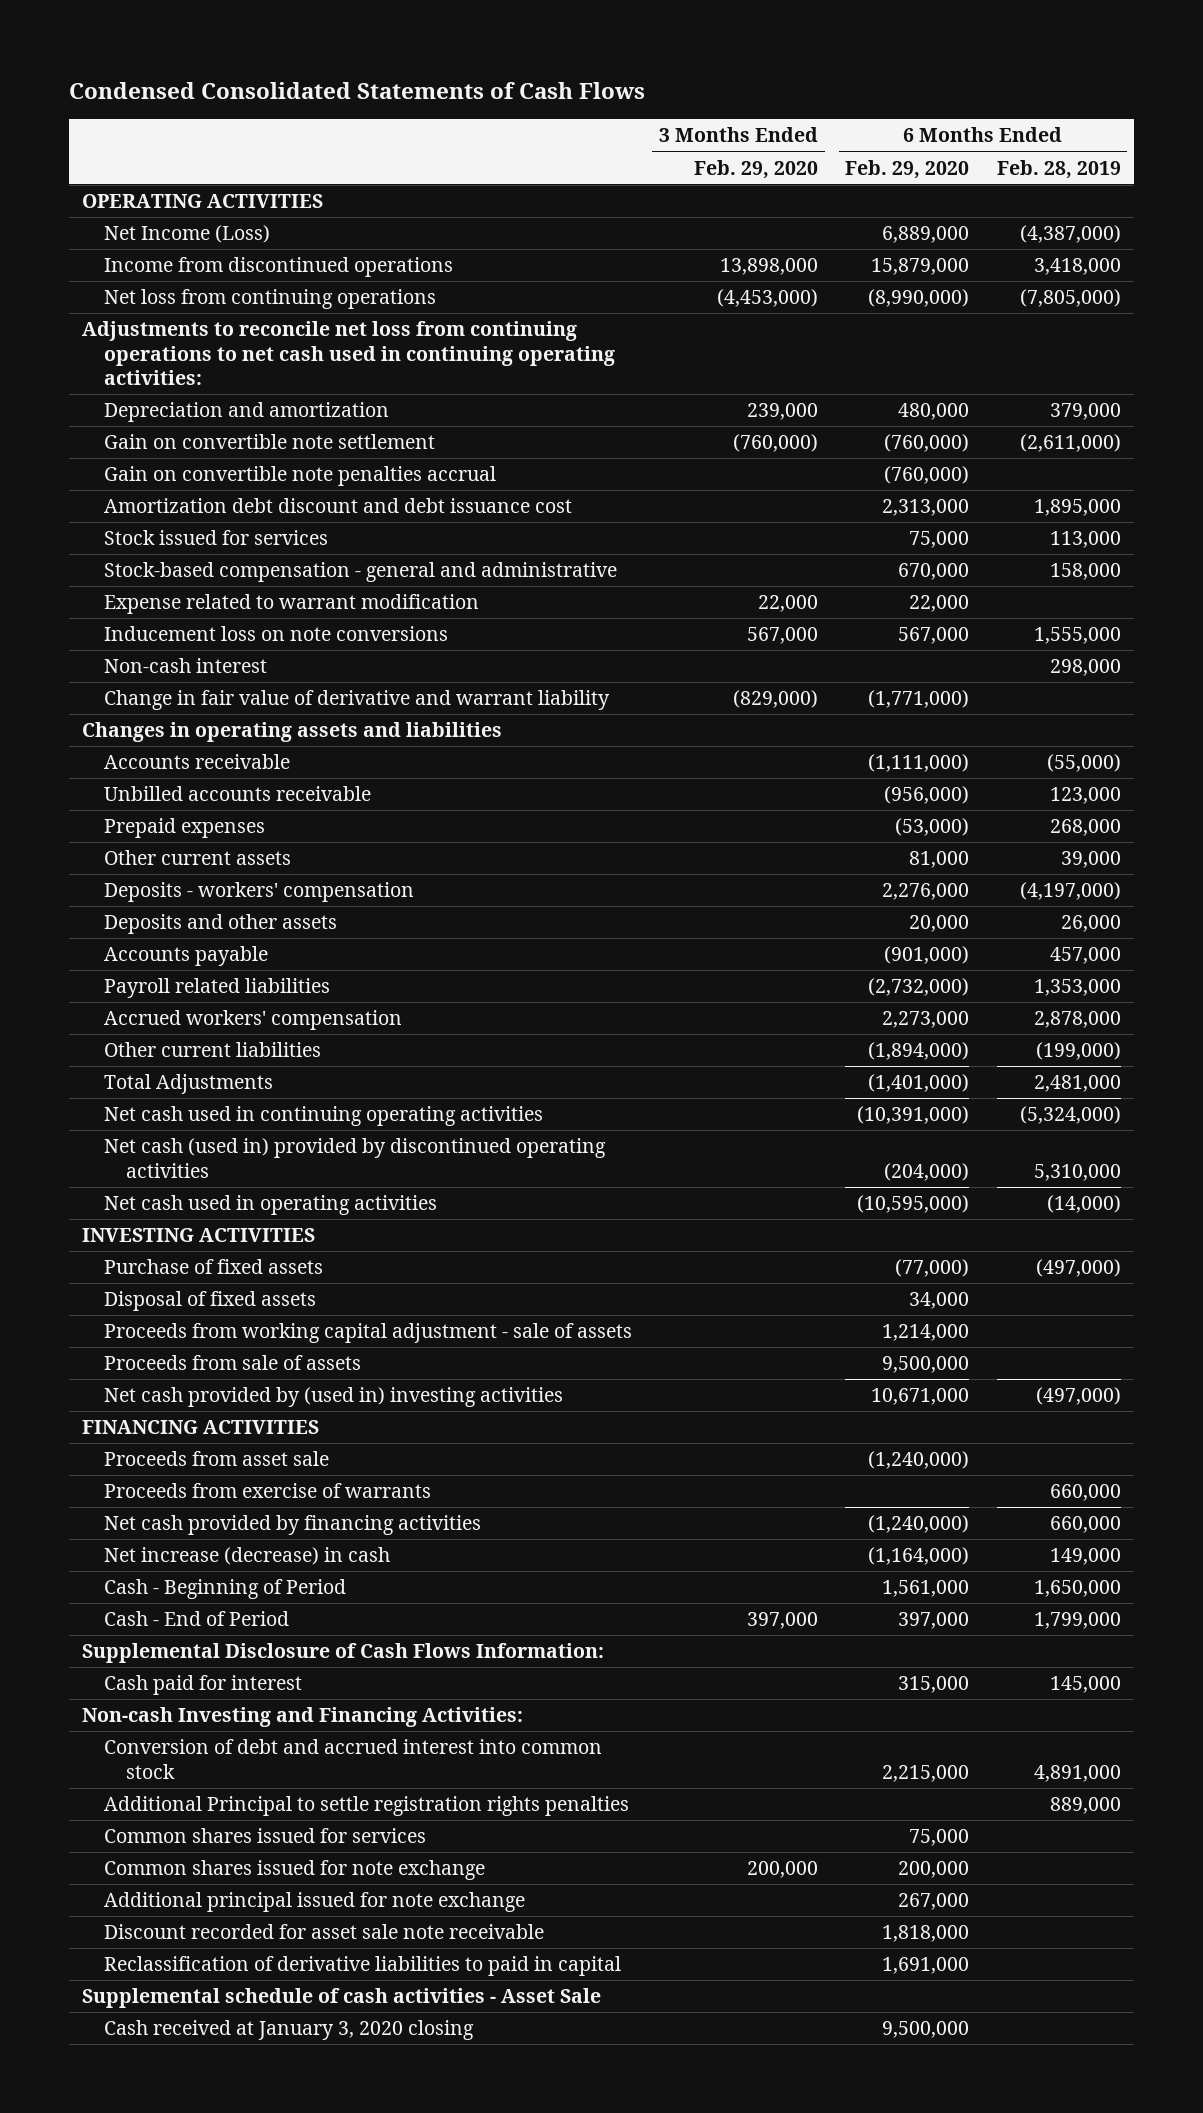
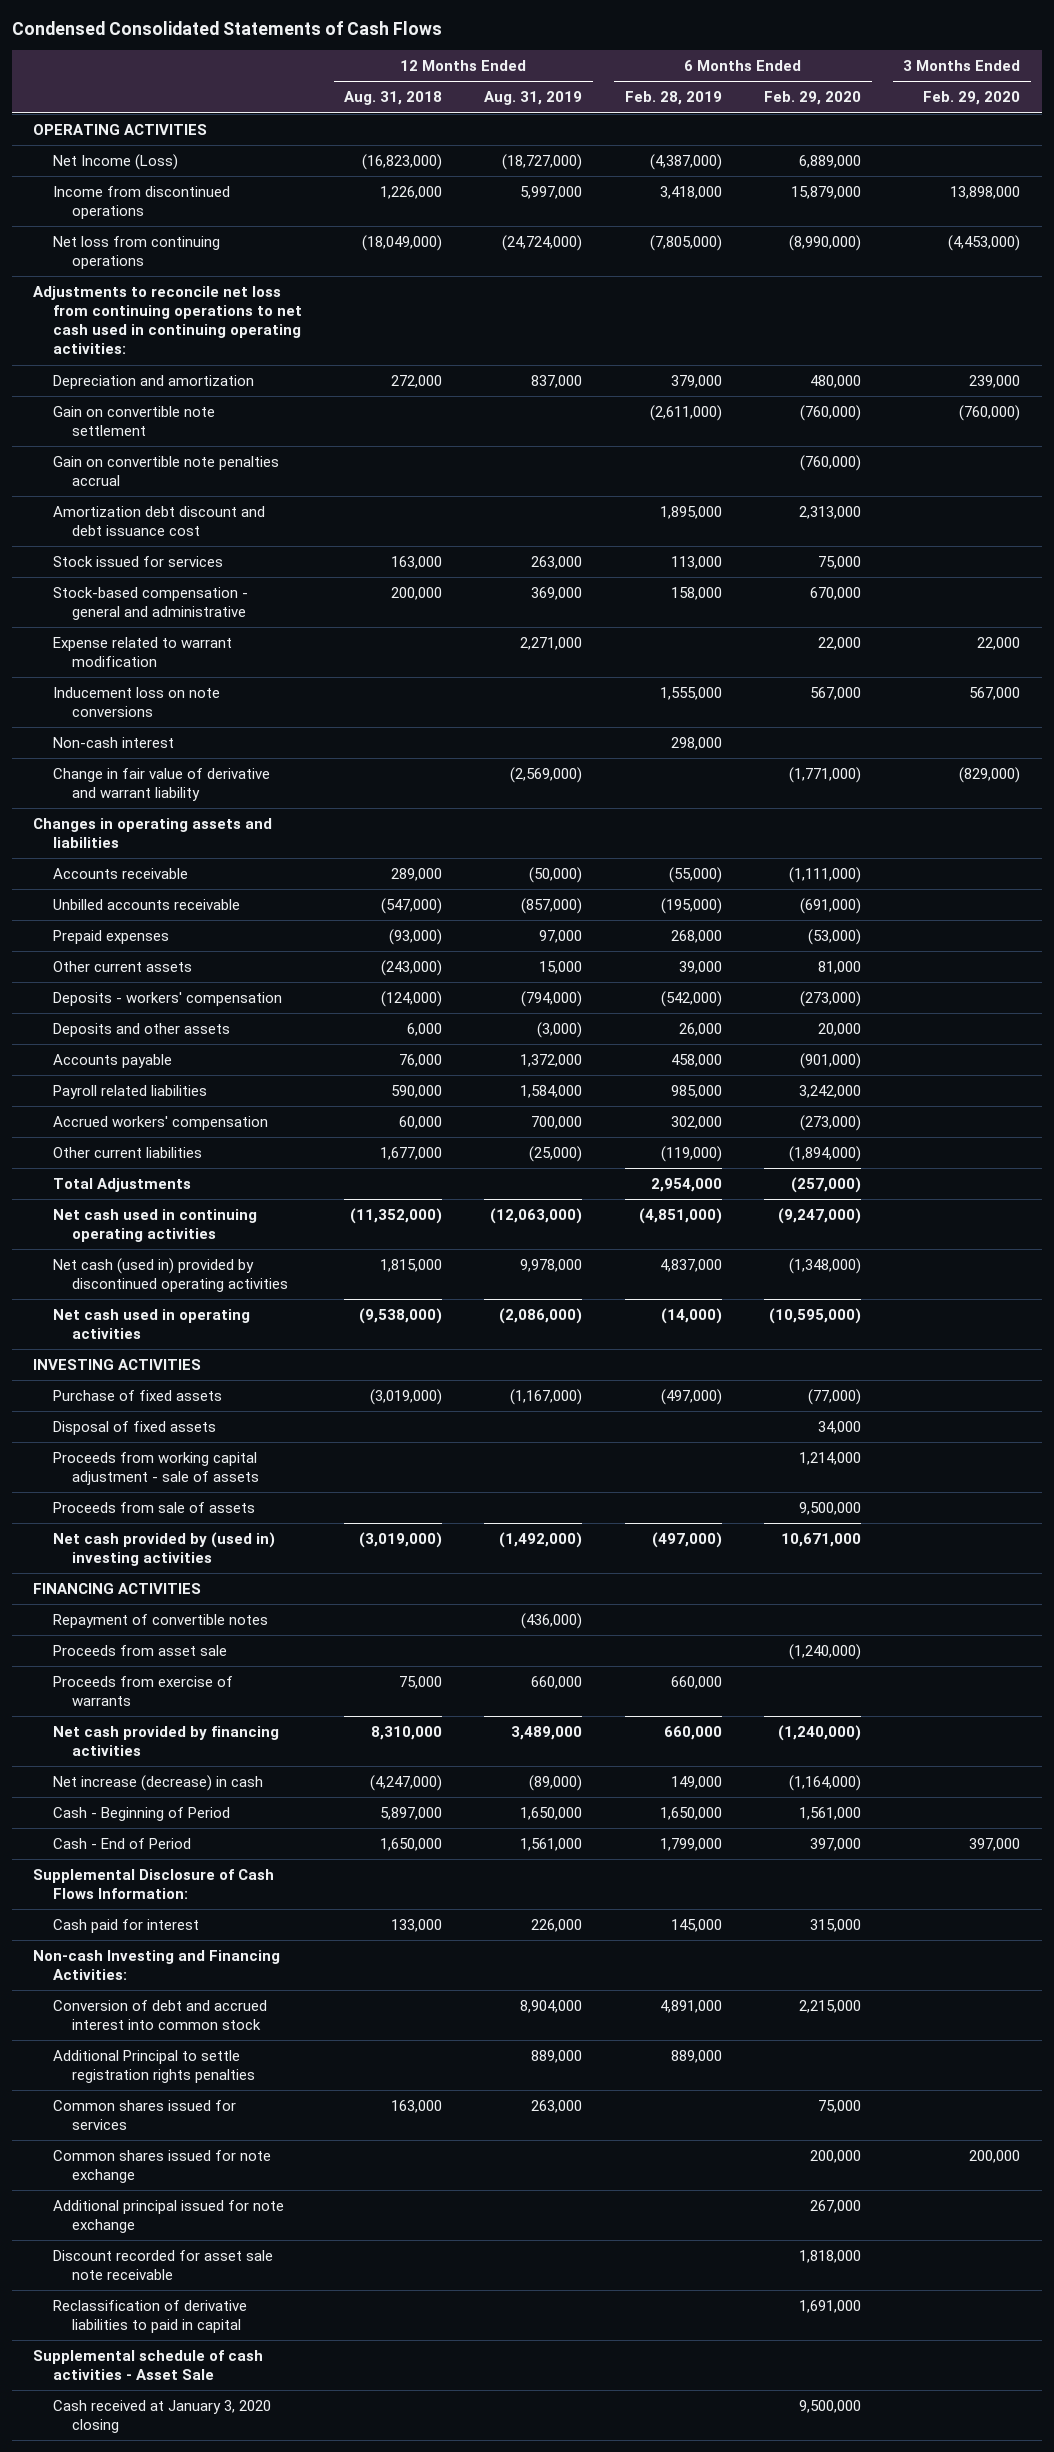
- | 3 Months Ended Feb. 29, 2020 | 6 Months Ended Feb. 29, 2020 | 6 Months Ended Feb. 28, 2019
+ | 12 Months Ended Aug. 31, 2018 | 12 Months Ended Aug. 31, 2019 | 6 Months Ended Feb. 28, 2019 | 6 Months Ended Feb. 29, 2020 | 3 Months Ended Feb. 29, 2020
- Unbilled accounts receivable | | (956,000) | 123,000
+ Unbilled accounts receivable | (547,000) | (857,000) | (195,000) | (691,000) |
- Deposits - workers' compensation | | 2,276,000 | (4,197,000)
+ Deposits - workers' compensation | (124,000) | (794,000) | (542,000) | (273,000) |
- Accounts payable | | (901,000) | 457,000
- Payroll related liabilities | | (2,732,000) | 1,353,000
- Accrued workers' compensation | | 2,273,000 | 2,878,000
- Other current liabilities | | (1,894,000) | (199,000)
- Total Adjustments | | (1,401,000) | 2,481,000
- Net cash used in continuing operating activities | | (10,391,000) | (5,324,000)
- Net cash (used in) provided by discontinued operating activities | | (204,000) | 5,310,000
+ Accounts payable | 76,000 | 1,372,000 | 458,000 | (901,000) |
+ Payroll related liabilities | 590,000 | 1,584,000 | 985,000 | 3,242,000 |
+ Accrued workers' compensation | 60,000 | 700,000 | 302,000 | (273,000) |
+ Other current liabilities | 1,677,000 | (25,000) | (119,000) | (1,894,000) |
+ Total Adjustments | | | 2,954,000 | (257,000) |
+ Net cash used in continuing operating activities | (11,352,000) | (12,063,000) | (4,851,000) | (9,247,000) |
+ Net cash (used in) provided by discontinued operating activities | 1,815,000 | 9,978,000 | 4,837,000 | (1,348,000) |
+ Repayment of convertible notes | | (436,000) | | |

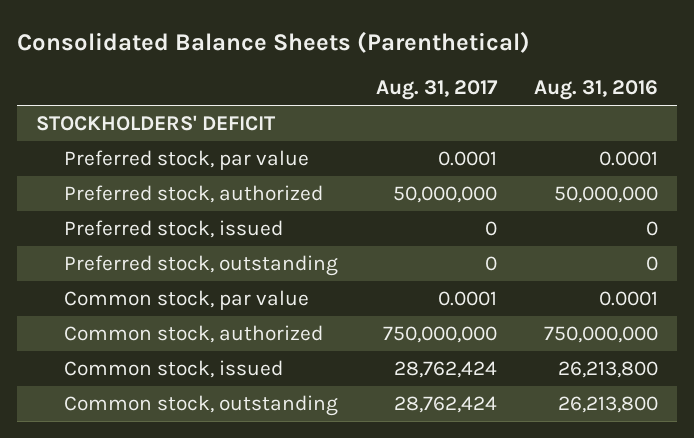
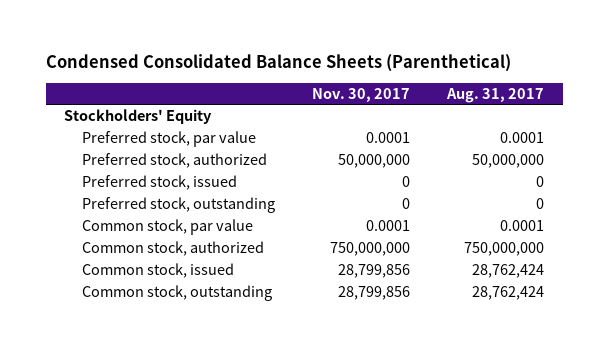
- Consolidated Balance Sheets (Parenthetical)
+ Condensed Consolidated Balance Sheets (Parenthetical)
- | Aug. 31, 2017 | Aug. 31, 2016
+ | Nov. 30, 2017 | Aug. 31, 2017
- STOCKHOLDERS' DEFICIT
+ Stockholders' Equity

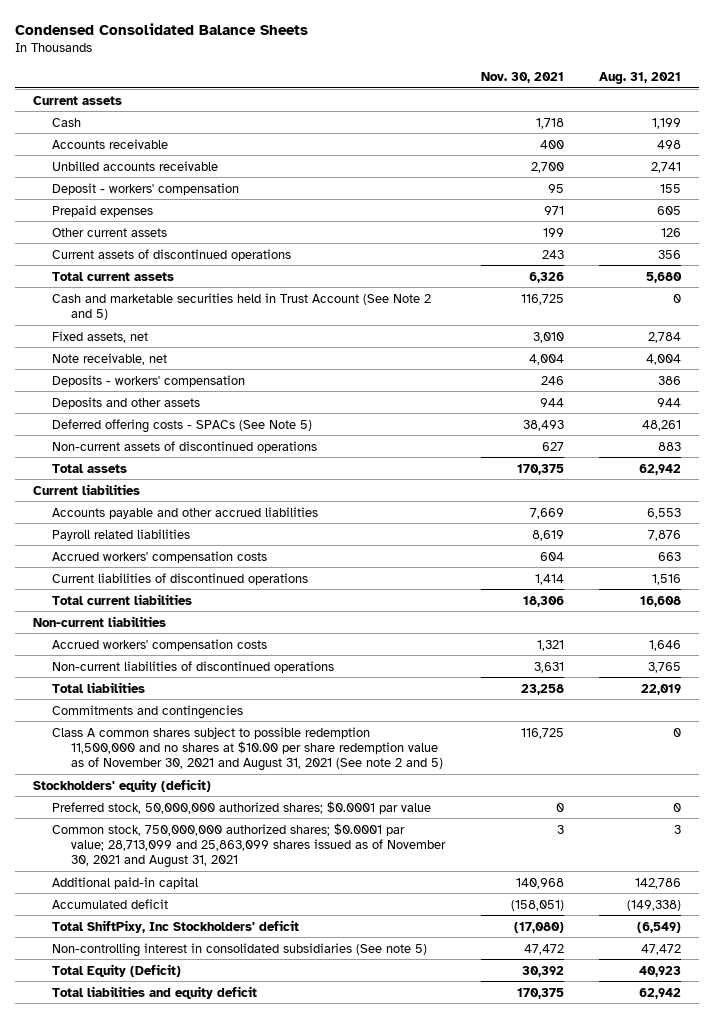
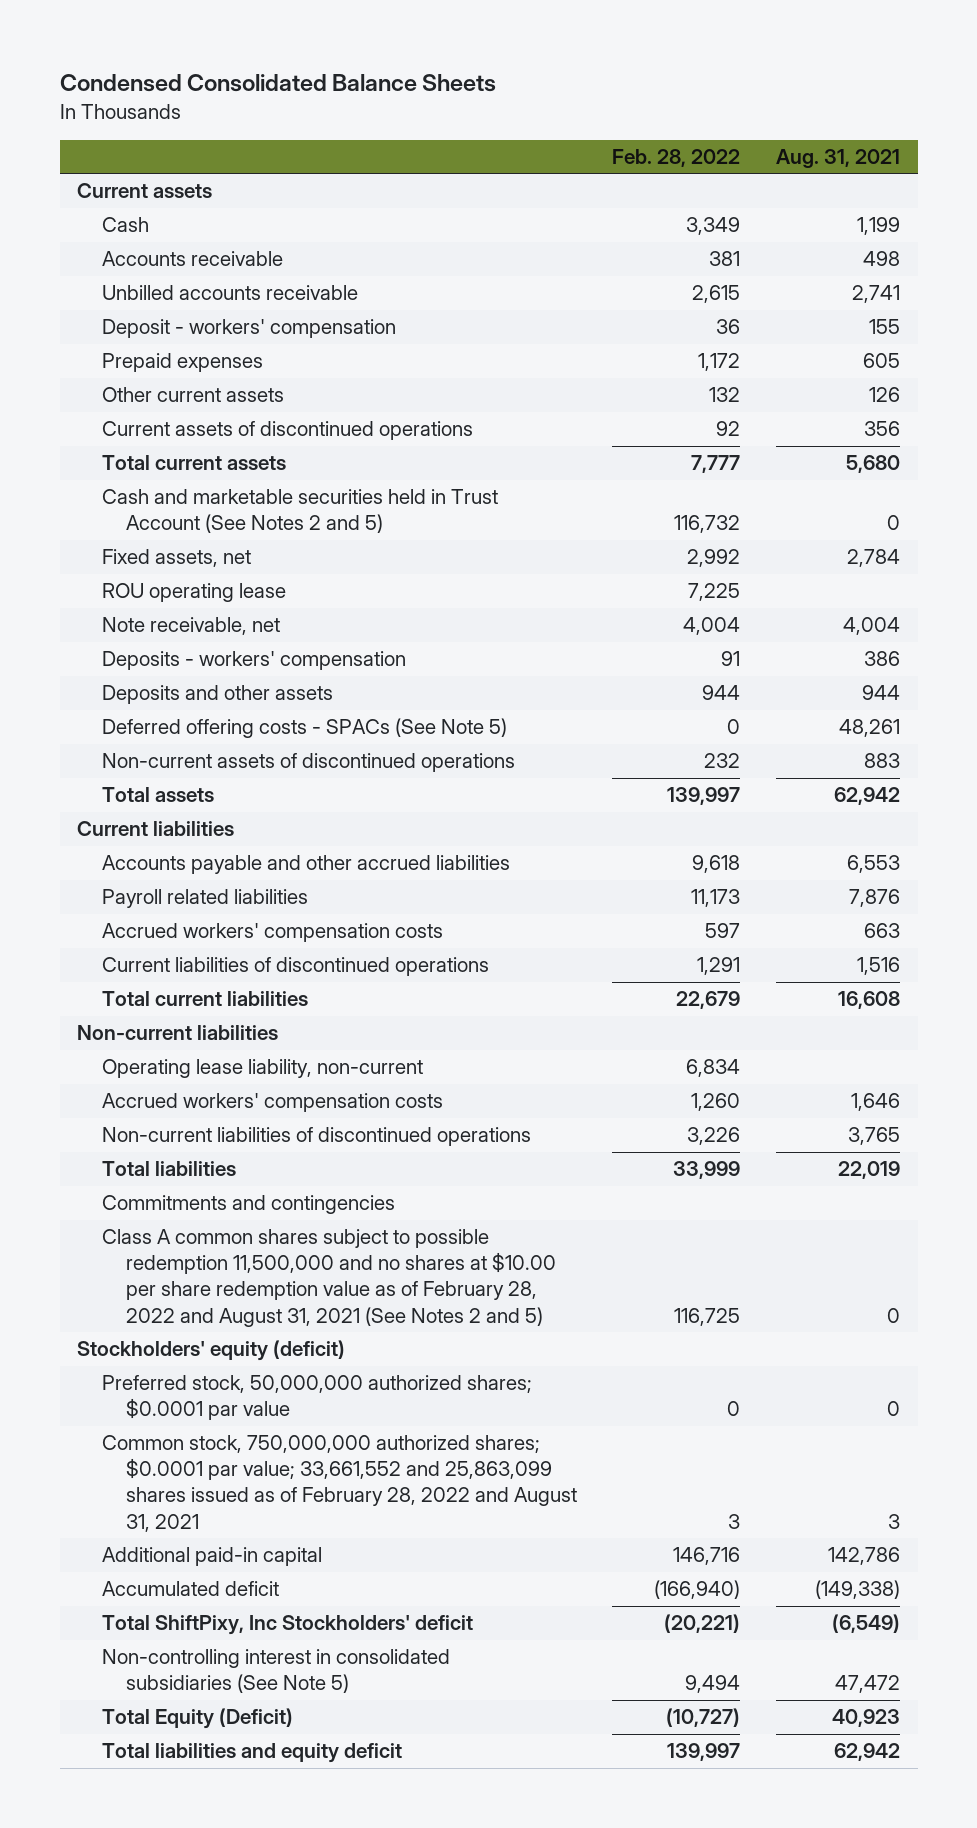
- | Nov. 30, 2021 | Aug. 31, 2021
+ | Feb. 28, 2022 | Aug. 31, 2021
- Cash and marketable securities held in Trust Account (See Note 2 and 5) | 116,725 | 0
+ Cash and marketable securities held in Trust Account (See Notes 2 and 5) | 116,732 | 0
+ ROU operating lease | 7,225 |
+ Operating lease liability, non-current | 6,834 |
- Class A common shares subject to possible redemption 11,500,000 and no shares at $10.00 per share redemption value as of November 30, 2021 and August 31, 2021 (See note 2 and 5) | 116,725 | 0
+ Class A common shares subject to possible redemption 11,500,000 and no shares at $10.00 per share redemption value as of February 28, 2022 and August 31, 2021 (See Notes 2 and 5) | 116,725 | 0
- Common stock, 750,000,000 authorized shares; $0.0001 par value; 28,713,099 and 25,863,099 shares issued as of November 30, 2021 and August 31, 2021 | 3 | 3
+ Common stock, 750,000,000 authorized shares; $0.0001 par value; 33,661,552 and 25,863,099 shares issued as of February 28, 2022 and August 31, 2021 | 3 | 3
- Non-controlling interest in consolidated subsidiaries (See note 5) | 47,472 | 47,472
+ Non-controlling interest in consolidated subsidiaries (See Note 5) | 9,494 | 47,472

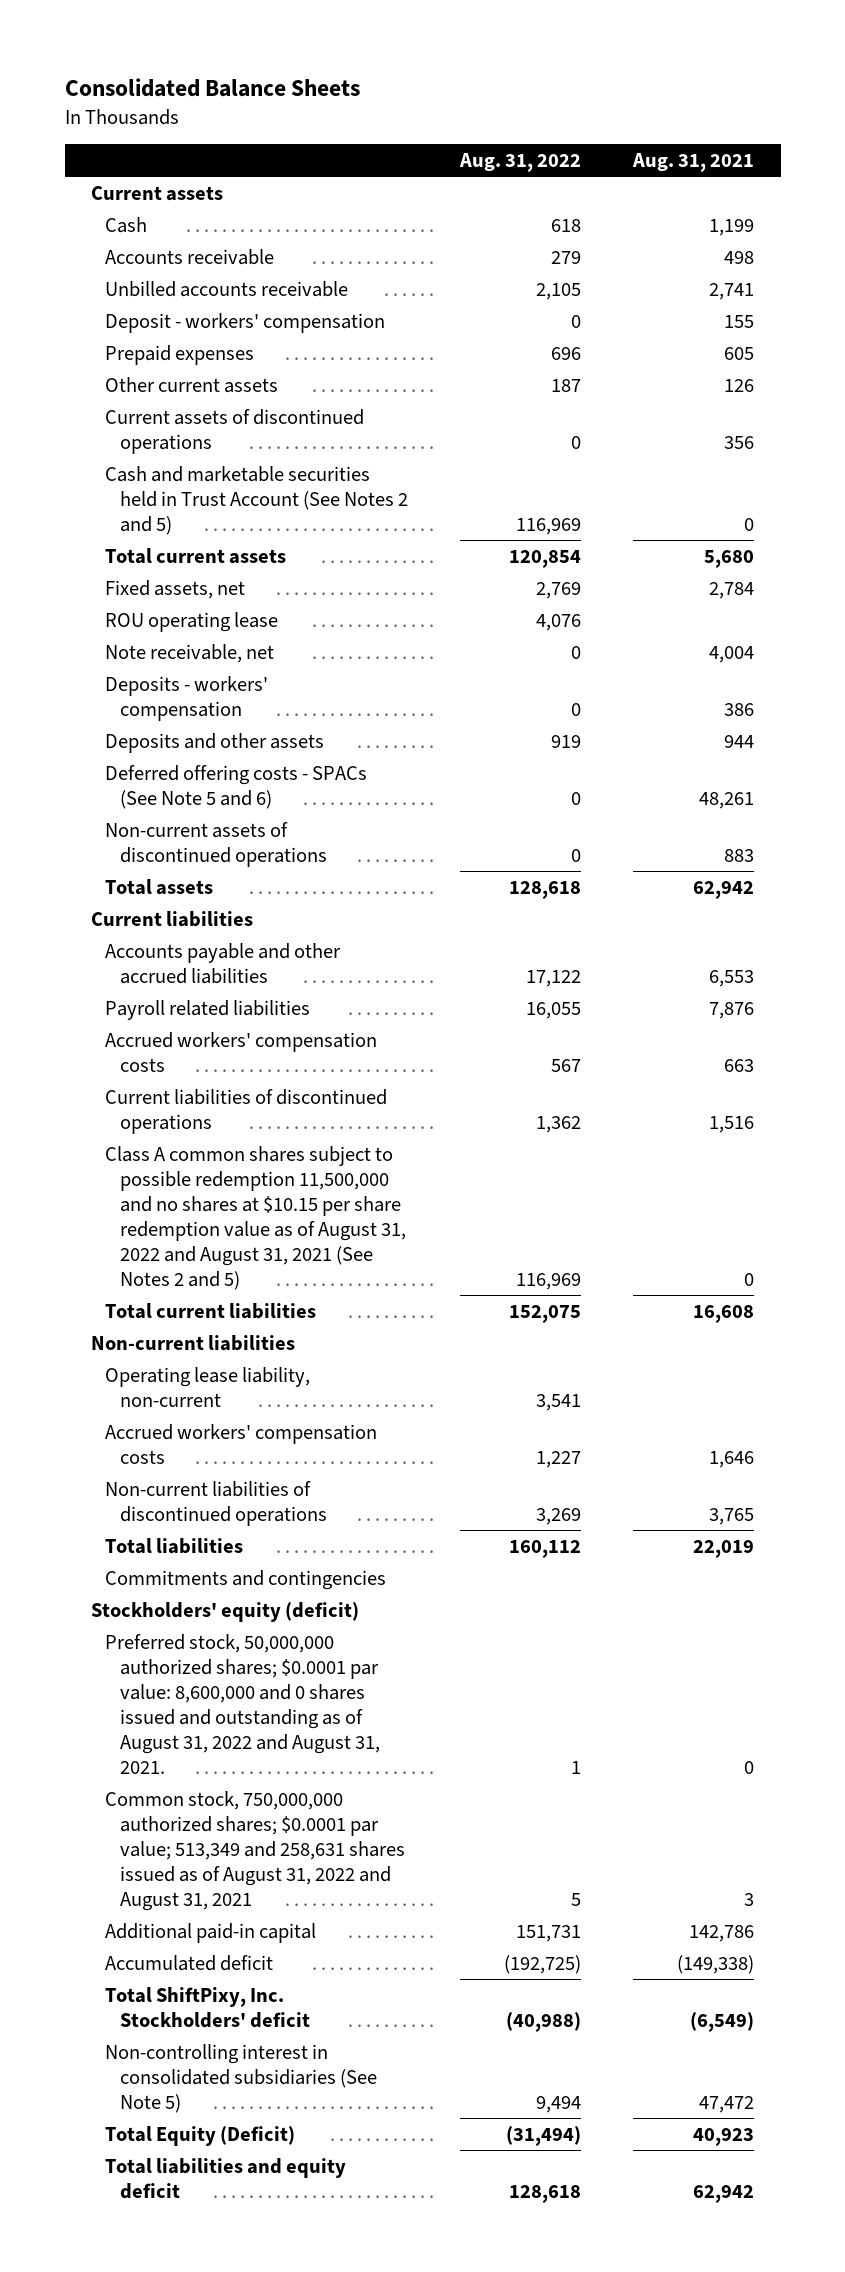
- Condensed Consolidated Balance Sheets
+ Consolidated Balance Sheets
- | Feb. 28, 2022 | Aug. 31, 2021
+ | Aug. 31, 2022 | Aug. 31, 2021
moved down: Total current assets | 120,854 | 5,680
- Deferred offering costs - SPACs (See Note 5) | 0 | 48,261
+ Deferred offering costs - SPACs (See Note 5 and 6) | 0 | 48,261
+ Class A common shares subject to possible redemption 11,500,000 and no shares at $10.15 per share redemption value as of August 31, 2022 and August 31, 2021 (See Notes 2 and 5) | 116,969 | 0
- Class A common shares subject to possible redemption 11,500,000 and no shares at $10.00 per share redemption value as of February 28, 2022 and August 31, 2021 (See Notes 2 and 5) | 116,725 | 0
- Preferred stock, 50,000,000 authorized shares; $0.0001 par value | 0 | 0
- Common stock, 750,000,000 authorized shares; $0.0001 par value; 33,661,552 and 25,863,099 shares issued as of February 28, 2022 and August 31, 2021 | 3 | 3
+ Preferred stock, 50,000,000 authorized shares; $0.0001 par value: 8,600,000 and 0 shares issued and outstanding as of August 31, 2022 and August 31, 2021. | 1 | 0
+ Common stock, 750,000,000 authorized shares; $0.0001 par value; 513,349 and 258,631 shares issued as of August 31, 2022 and August 31, 2021 | 5 | 3
- Total ShiftPixy, Inc Stockholders' deficit | (20,221) | (6,549)
+ Total ShiftPixy, Inc. Stockholders' deficit | (40,988) | (6,549)

